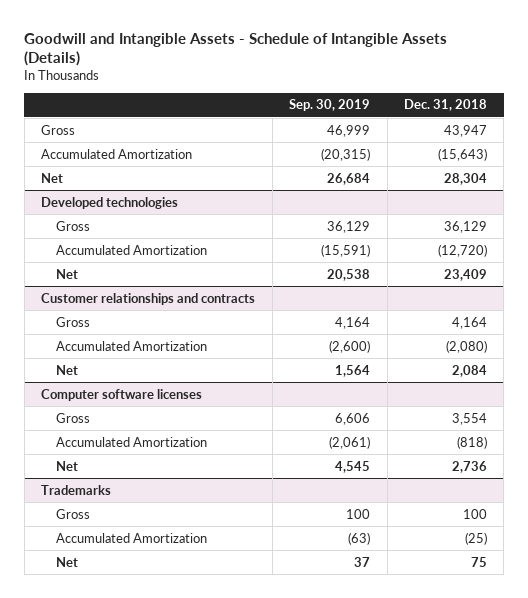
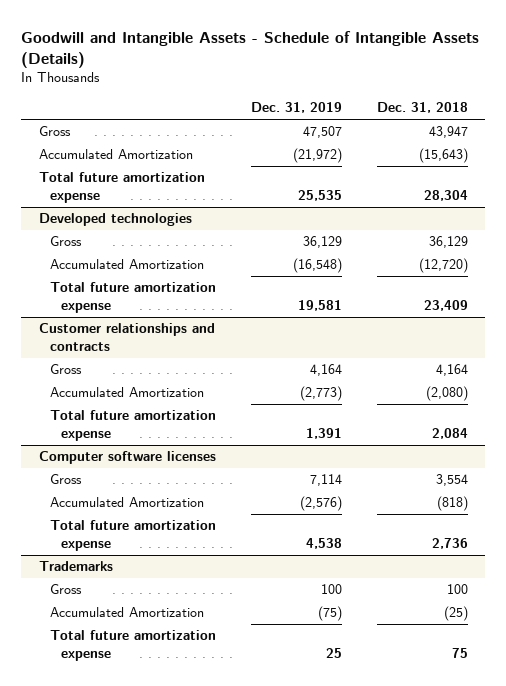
- | Sep. 30, 2019 | Dec. 31, 2018
+ | Dec. 31, 2019 | Dec. 31, 2018
- Net | 26,684 | 28,304
+ Total future amortization expense | 25,535 | 28,304
@ Developed technologies
- Net | 20,538 | 23,409
+ Total future amortization expense | 19,581 | 23,409
@ Customer relationships and contracts
- Net | 1,564 | 2,084
+ Total future amortization expense | 1,391 | 2,084
@ Computer software licenses
- Net | 4,545 | 2,736
+ Total future amortization expense | 4,538 | 2,736
@ Trademarks
- Net | 37 | 75
+ Total future amortization expense | 25 | 75

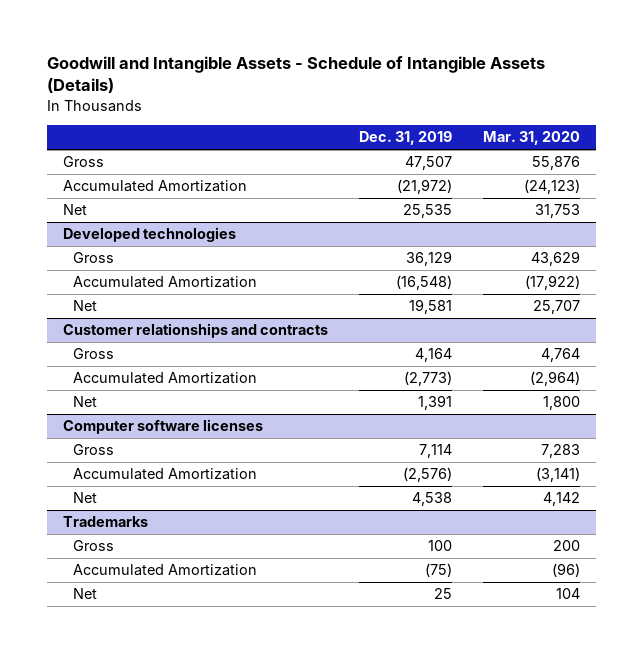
- | Dec. 31, 2019 | Dec. 31, 2018
+ | Dec. 31, 2019 | Mar. 31, 2020
- Total future amortization expense | 25,535 | 28,304
+ Net | 25,535 | 31,753
@ Developed technologies
- Total future amortization expense | 19,581 | 23,409
+ Net | 19,581 | 25,707
@ Customer relationships and contracts
- Total future amortization expense | 1,391 | 2,084
+ Net | 1,391 | 1,800
@ Computer software licenses
- Total future amortization expense | 4,538 | 2,736
+ Net | 4,538 | 4,142
@ Trademarks
- Total future amortization expense | 25 | 75
+ Net | 25 | 104

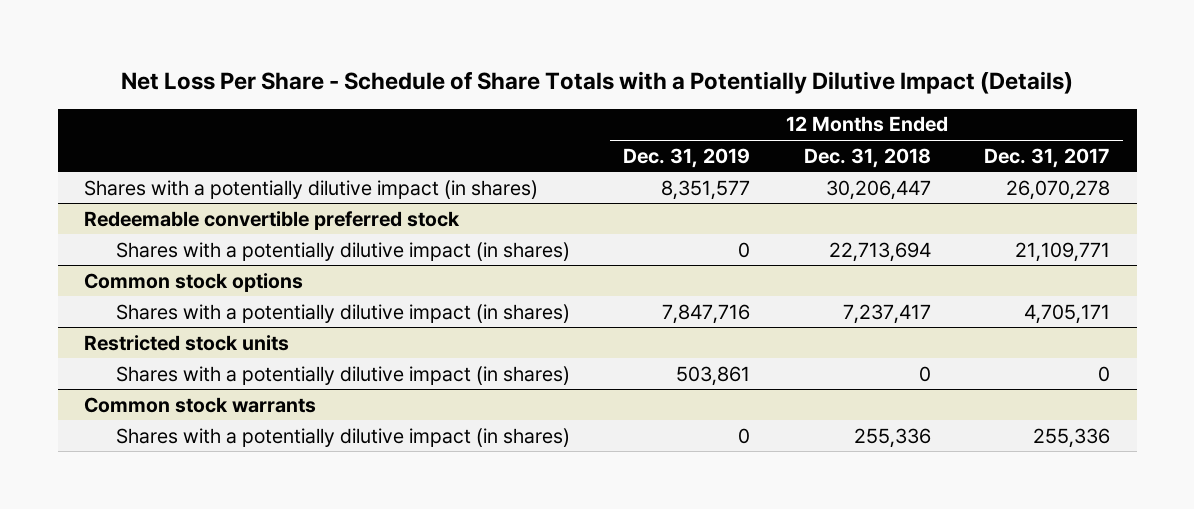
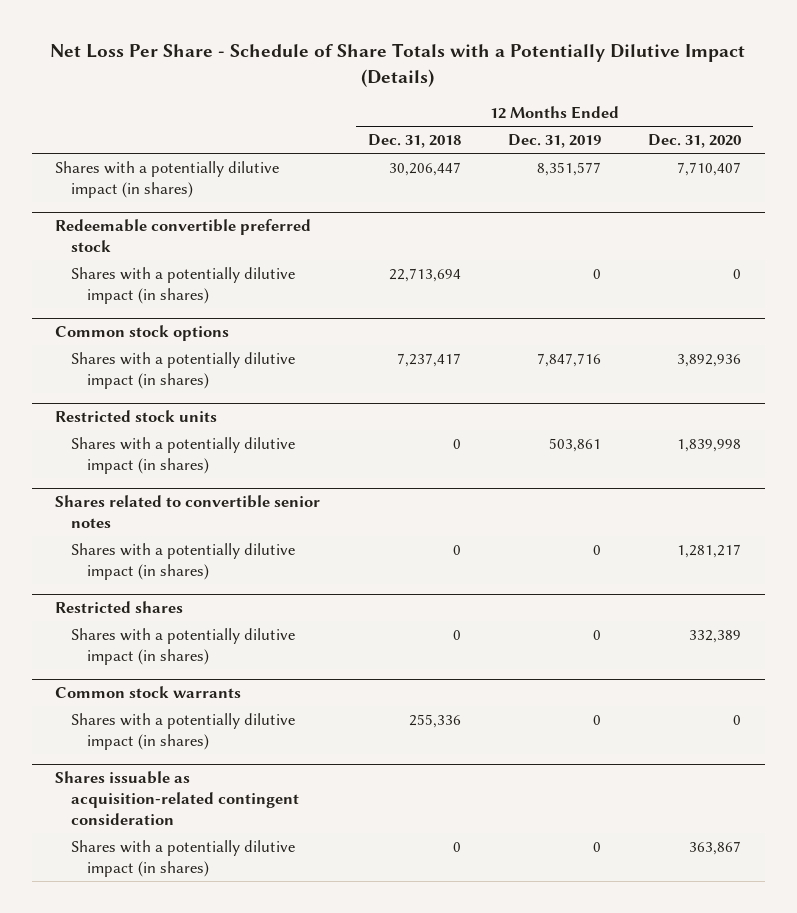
- | 12 Months Ended Dec. 31, 2019 | 12 Months Ended Dec. 31, 2018 | 12 Months Ended Dec. 31, 2017
+ | 12 Months Ended Dec. 31, 2018 | 12 Months Ended Dec. 31, 2019 | 12 Months Ended Dec. 31, 2020
+ Shares related to convertible senior notes
+ Shares with a potentially dilutive impact (in shares) | 0 | 0 | 1,281,217
+ Restricted shares
+ Shares with a potentially dilutive impact (in shares) | 0 | 0 | 332,389
+ Shares issuable as acquisition-related contingent consideration
+ Shares with a potentially dilutive impact (in shares) | 0 | 0 | 363,867

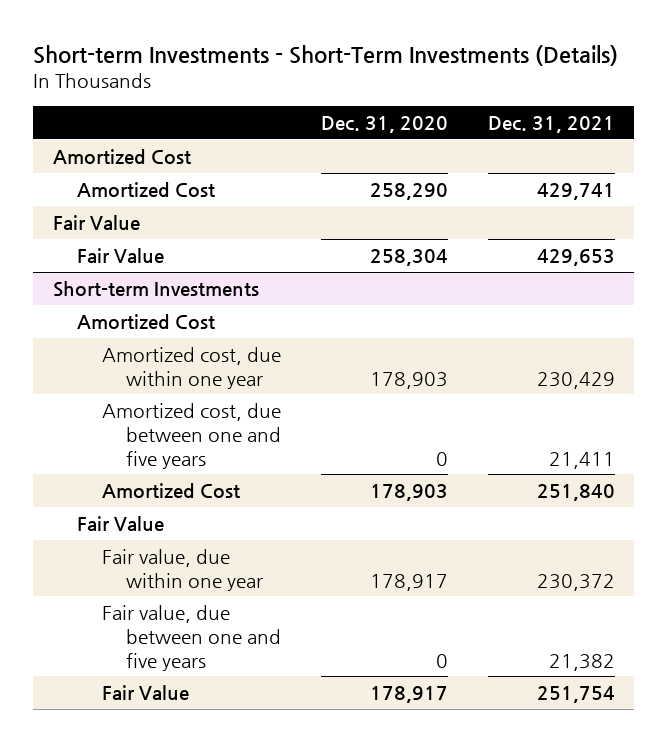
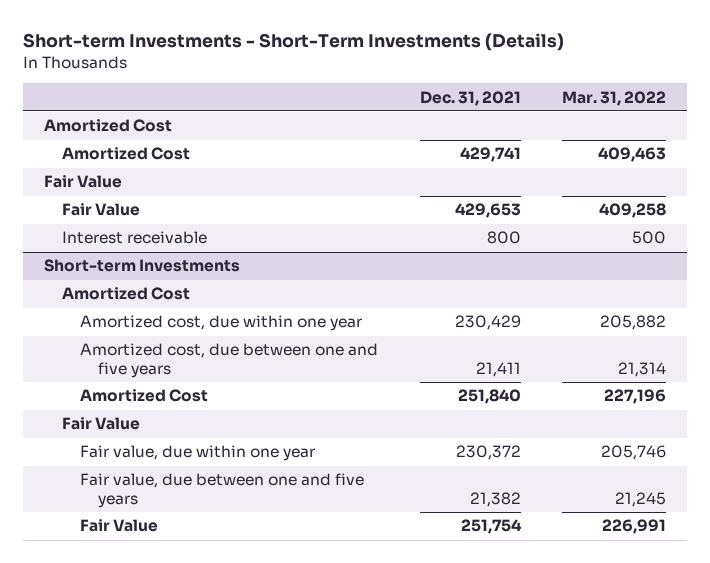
- | Dec. 31, 2020 | Dec. 31, 2021
+ | Dec. 31, 2021 | Mar. 31, 2022
+ Interest receivable | 800 | 500

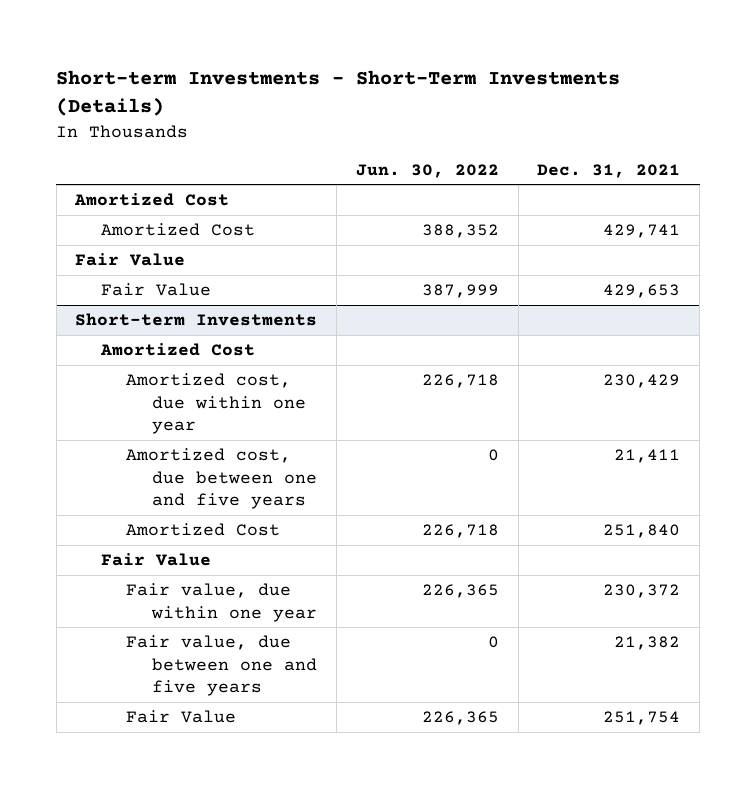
- | Dec. 31, 2021 | Mar. 31, 2022
+ | Jun. 30, 2022 | Dec. 31, 2021
- Interest receivable | 800 | 500

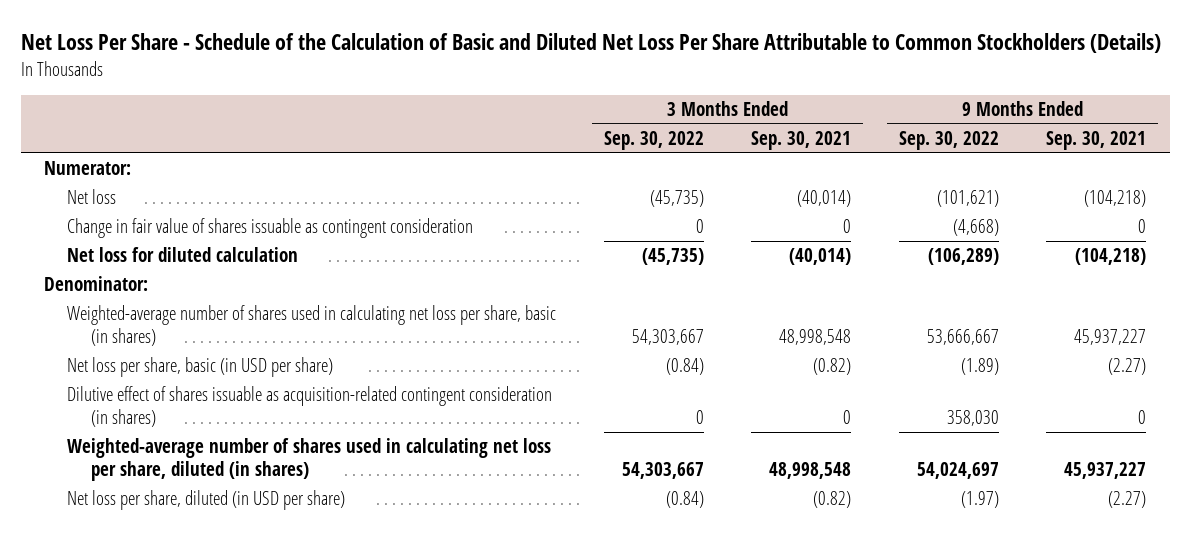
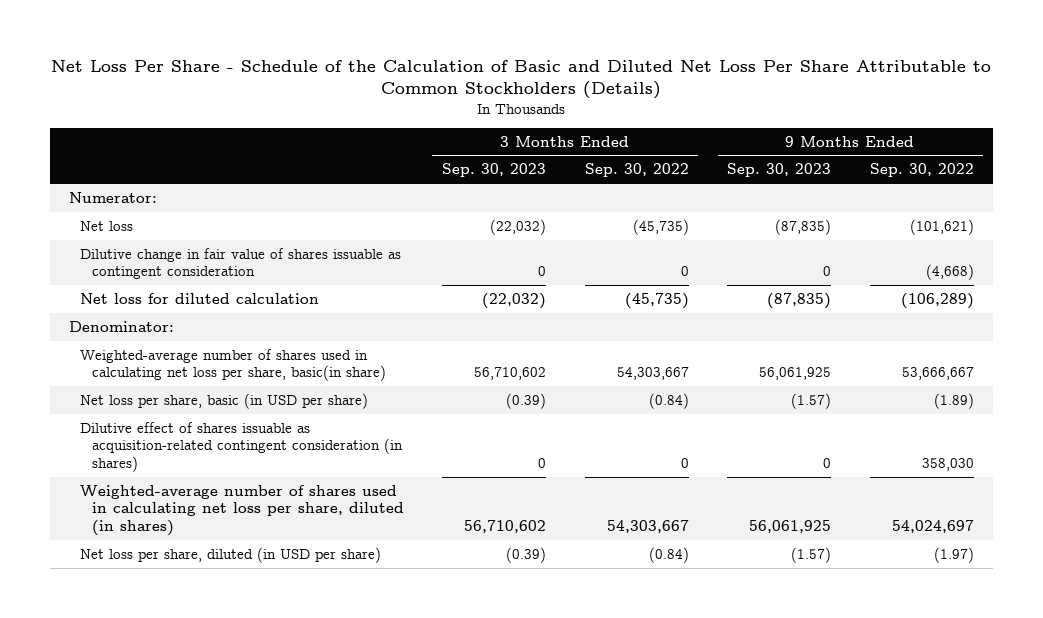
- | 3 Months Ended Sep. 30, 2022 | 3 Months Ended Sep. 30, 2021 | 9 Months Ended Sep. 30, 2022 | 9 Months Ended Sep. 30, 2021
+ | 3 Months Ended Sep. 30, 2023 | 3 Months Ended Sep. 30, 2022 | 9 Months Ended Sep. 30, 2023 | 9 Months Ended Sep. 30, 2022
- Change in fair value of shares issuable as contingent consideration | 0 | 0 | (4,668) | 0
+ Dilutive change in fair value of shares issuable as contingent consideration | 0 | 0 | 0 | (4,668)
- Weighted-average number of shares used in calculating net loss per share, basic (in shares) | 54,303,667 | 48,998,548 | 53,666,667 | 45,937,227
+ Weighted-average number of shares used in calculating net loss per share, basic(in share) | 56,710,602 | 54,303,667 | 56,061,925 | 53,666,667

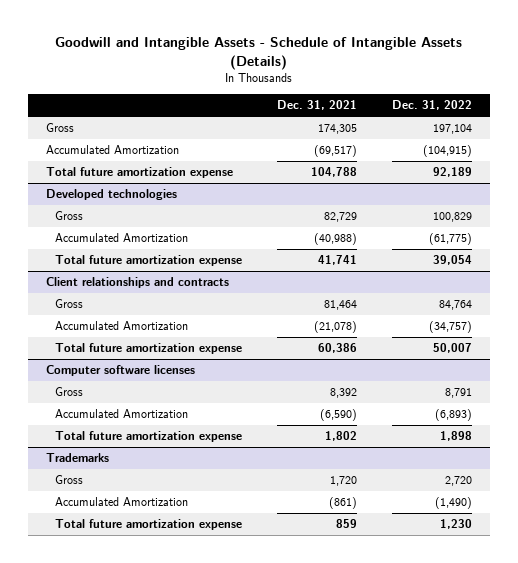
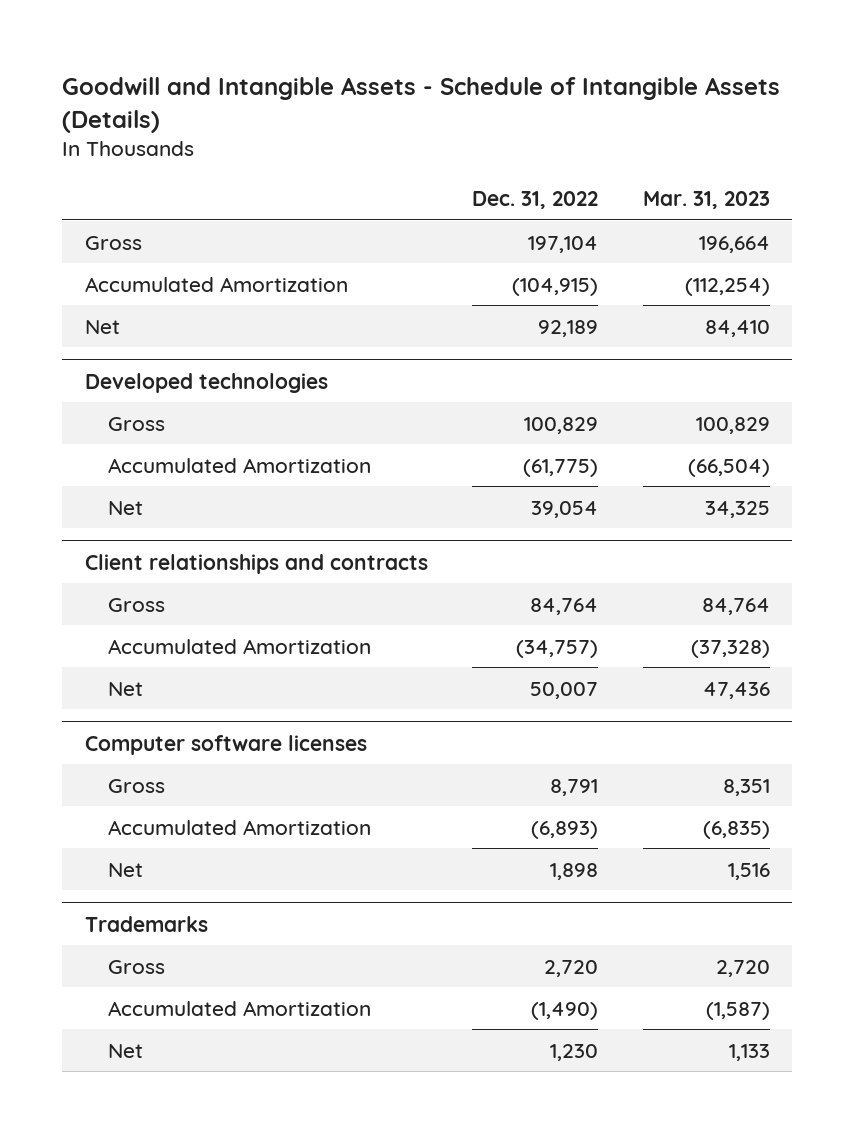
- | Dec. 31, 2021 | Dec. 31, 2022
+ | Dec. 31, 2022 | Mar. 31, 2023
- Total future amortization expense | 104,788 | 92,189
+ Net | 92,189 | 84,410
@ Developed technologies
- Total future amortization expense | 41,741 | 39,054
+ Net | 39,054 | 34,325
@ Client relationships and contracts
- Total future amortization expense | 60,386 | 50,007
+ Net | 50,007 | 47,436
@ Computer software licenses
- Total future amortization expense | 1,802 | 1,898
+ Net | 1,898 | 1,516
@ Trademarks
- Total future amortization expense | 859 | 1,230
+ Net | 1,230 | 1,133

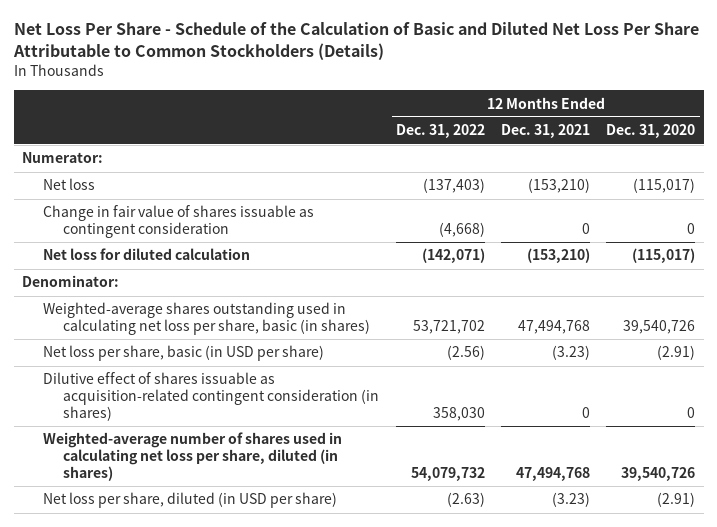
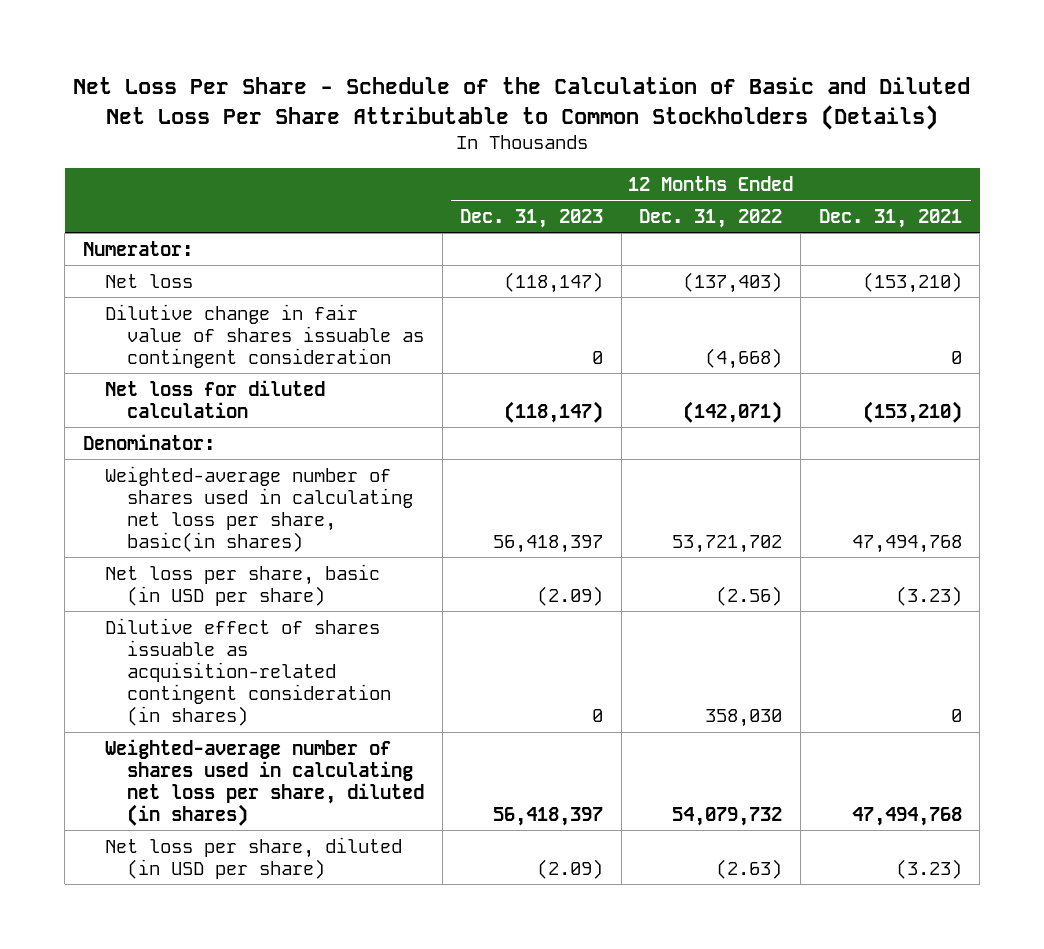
- | 12 Months Ended Dec. 31, 2022 | 12 Months Ended Dec. 31, 2021 | 12 Months Ended Dec. 31, 2020
+ | 12 Months Ended Dec. 31, 2023 | 12 Months Ended Dec. 31, 2022 | 12 Months Ended Dec. 31, 2021
- Change in fair value of shares issuable as contingent consideration | (4,668) | 0 | 0
+ Dilutive change in fair value of shares issuable as contingent consideration | 0 | (4,668) | 0
- Weighted-average shares outstanding used in calculating net loss per share, basic (in shares) | 53,721,702 | 47,494,768 | 39,540,726
+ Weighted-average number of shares used in calculating net loss per share, basic(in shares) | 56,418,397 | 53,721,702 | 47,494,768

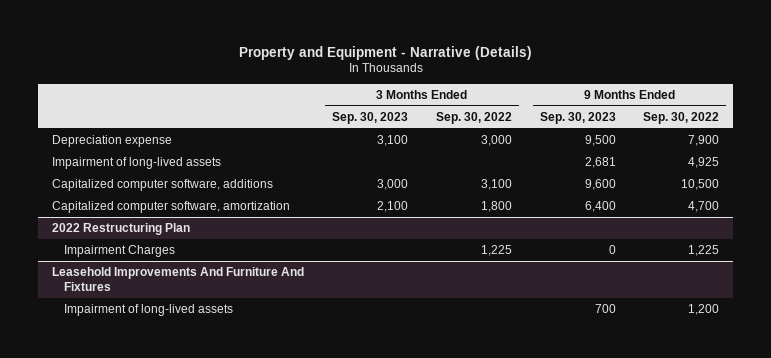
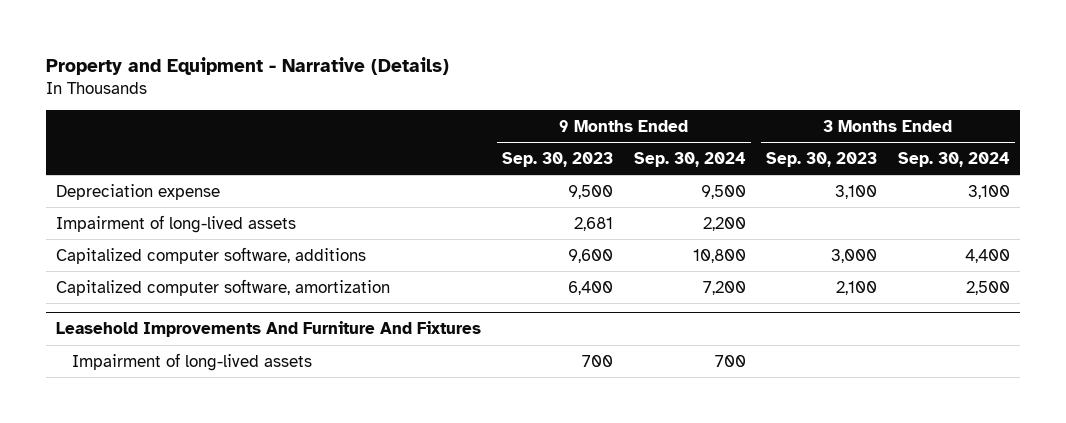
- | 3 Months Ended Sep. 30, 2023 | 3 Months Ended Sep. 30, 2022 | 9 Months Ended Sep. 30, 2023 | 9 Months Ended Sep. 30, 2022
+ | 9 Months Ended Sep. 30, 2023 | 9 Months Ended Sep. 30, 2024 | 3 Months Ended Sep. 30, 2023 | 3 Months Ended Sep. 30, 2024
- 2022 Restructuring Plan
- Impairment Charges | | 1,225 | 0 | 1,225

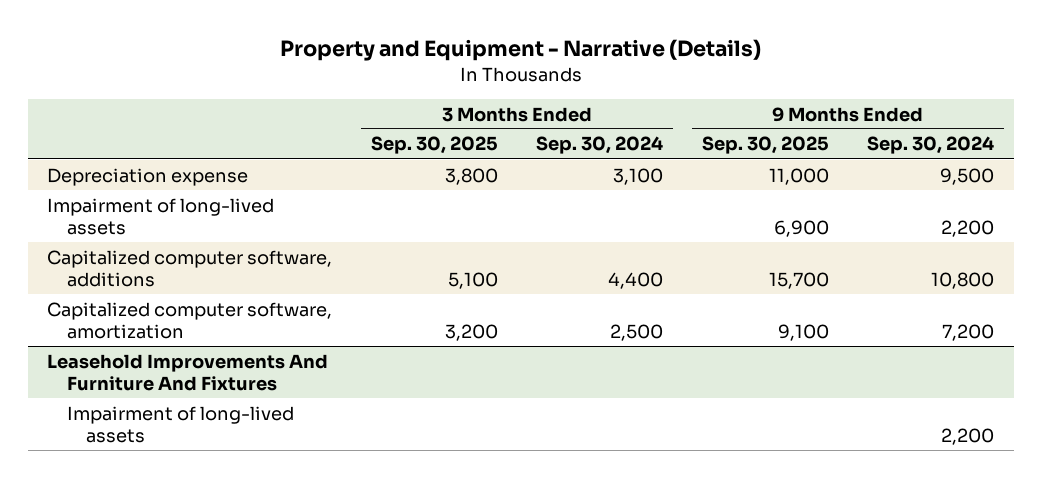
- | 9 Months Ended Sep. 30, 2023 | 9 Months Ended Sep. 30, 2024 | 3 Months Ended Sep. 30, 2023 | 3 Months Ended Sep. 30, 2024
+ | 3 Months Ended Sep. 30, 2025 | 3 Months Ended Sep. 30, 2024 | 9 Months Ended Sep. 30, 2025 | 9 Months Ended Sep. 30, 2024
@ Leasehold Improvements And Furniture And Fixtures
- Impairment of long-lived assets | 700 | 700 | |
+ Impairment of long-lived assets | | | | 2,200

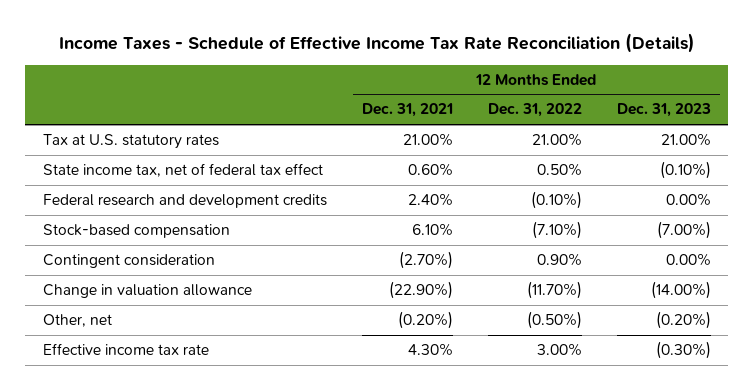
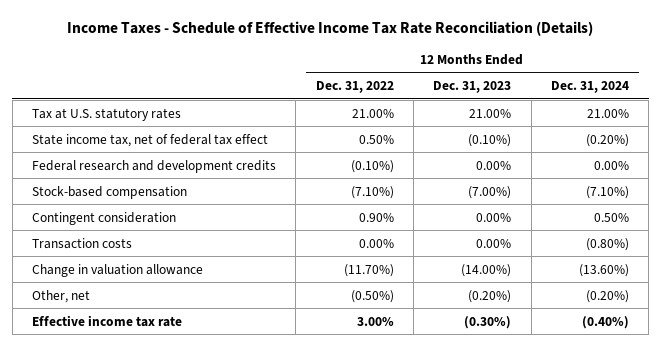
- | 12 Months Ended Dec. 31, 2021 | 12 Months Ended Dec. 31, 2022 | 12 Months Ended Dec. 31, 2023
+ | 12 Months Ended Dec. 31, 2022 | 12 Months Ended Dec. 31, 2023 | 12 Months Ended Dec. 31, 2024
+ Transaction costs | 0.00% | 0.00% | (0.80%)

